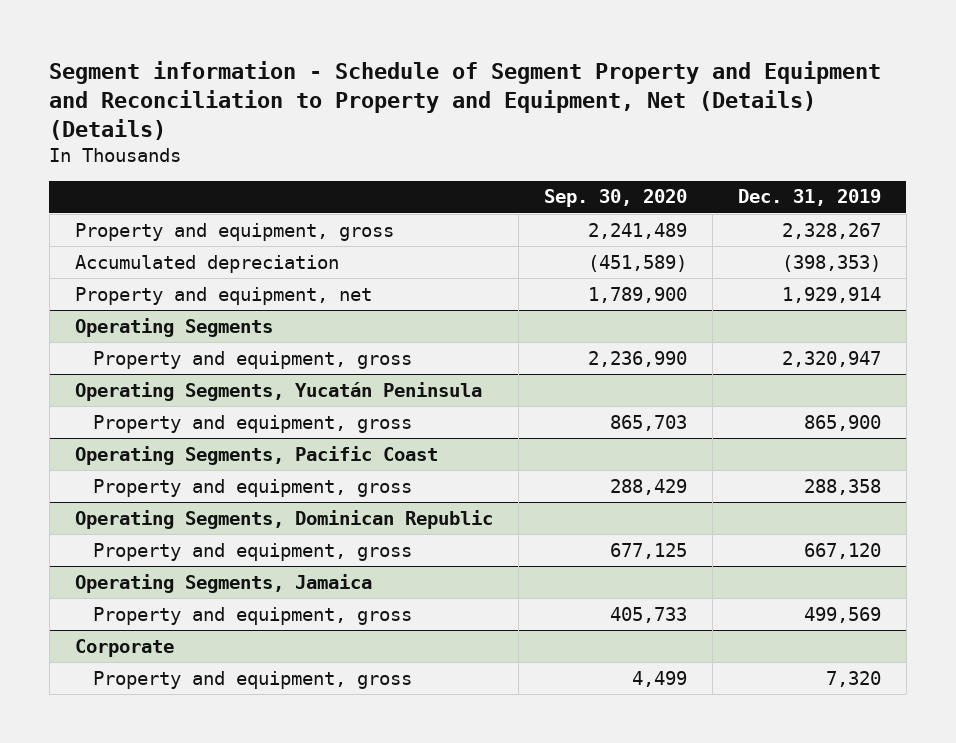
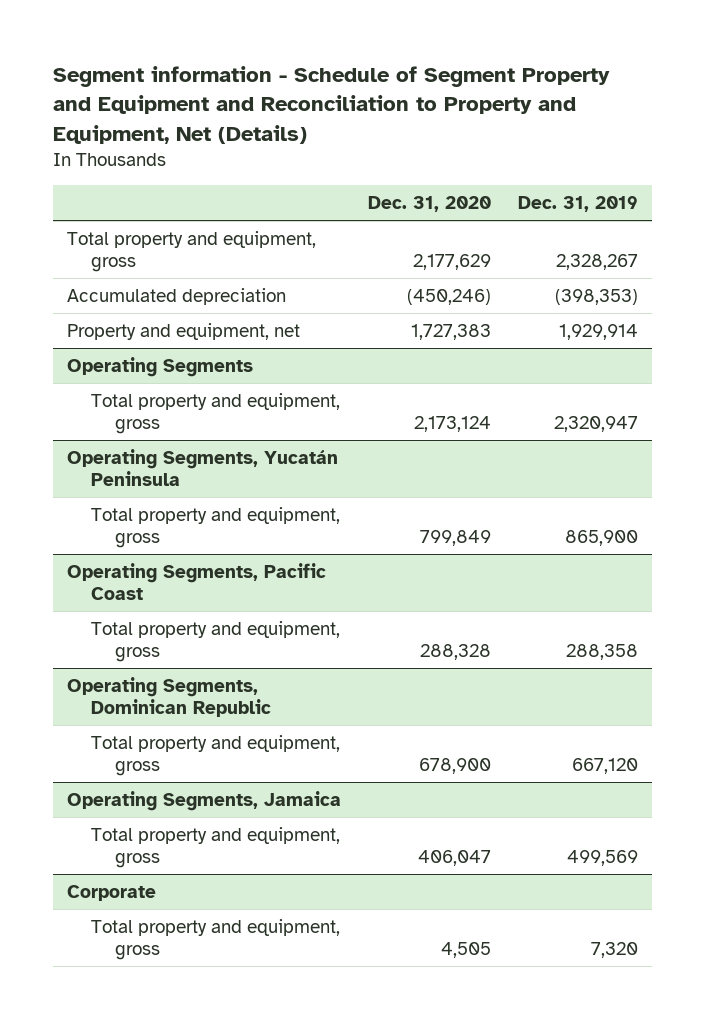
- Segment information - Schedule of Segment Property and Equipment and Reconciliation to Property and Equipment, Net (Details) (Details)
+ Segment information - Schedule of Segment Property and Equipment and Reconciliation to Property and Equipment, Net (Details)
- | Sep. 30, 2020 | Dec. 31, 2019
+ | Dec. 31, 2020 | Dec. 31, 2019
- Property and equipment, gross | 2,241,489 | 2,328,267
+ Total property and equipment, gross | 2,177,629 | 2,328,267
@ Operating Segments
- Property and equipment, gross | 2,236,990 | 2,320,947
+ Total property and equipment, gross | 2,173,124 | 2,320,947
@ Operating Segments, Yucatán Peninsula
- Property and equipment, gross | 865,703 | 865,900
+ Total property and equipment, gross | 799,849 | 865,900
@ Operating Segments, Pacific Coast
- Property and equipment, gross | 288,429 | 288,358
+ Total property and equipment, gross | 288,328 | 288,358
@ Operating Segments, Dominican Republic
- Property and equipment, gross | 677,125 | 667,120
+ Total property and equipment, gross | 678,900 | 667,120
@ Operating Segments, Jamaica
- Property and equipment, gross | 405,733 | 499,569
+ Total property and equipment, gross | 406,047 | 499,569
@ Corporate
- Property and equipment, gross | 4,499 | 7,320
+ Total property and equipment, gross | 4,505 | 7,320

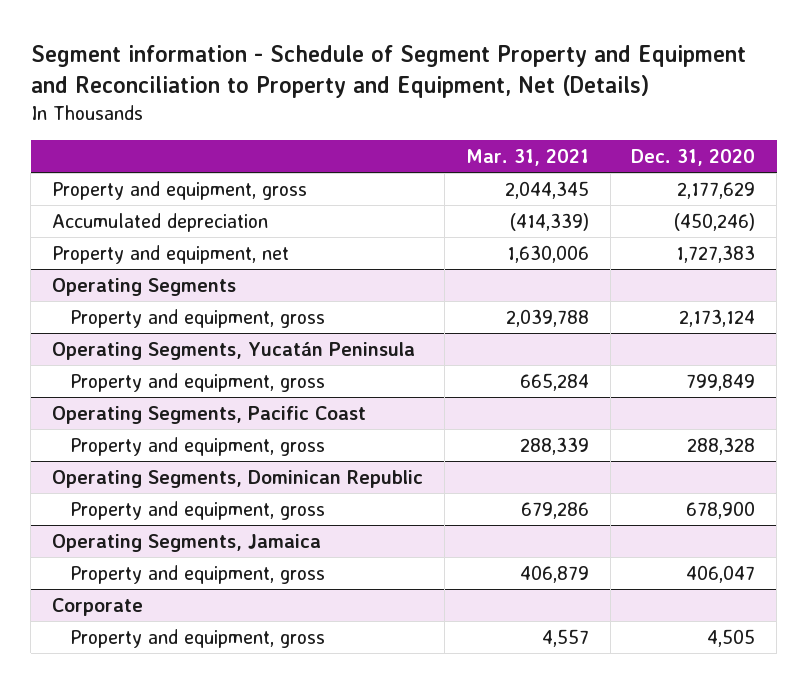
- | Dec. 31, 2020 | Dec. 31, 2019
+ | Mar. 31, 2021 | Dec. 31, 2020
- Total property and equipment, gross | 2,177,629 | 2,328,267
+ Property and equipment, gross | 2,044,345 | 2,177,629
@ Operating Segments
- Total property and equipment, gross | 2,173,124 | 2,320,947
+ Property and equipment, gross | 2,039,788 | 2,173,124
@ Operating Segments, Yucatán Peninsula
- Total property and equipment, gross | 799,849 | 865,900
+ Property and equipment, gross | 665,284 | 799,849
@ Operating Segments, Pacific Coast
- Total property and equipment, gross | 288,328 | 288,358
+ Property and equipment, gross | 288,339 | 288,328
@ Operating Segments, Dominican Republic
- Total property and equipment, gross | 678,900 | 667,120
+ Property and equipment, gross | 679,286 | 678,900
@ Operating Segments, Jamaica
- Total property and equipment, gross | 406,047 | 499,569
+ Property and equipment, gross | 406,879 | 406,047
@ Corporate
- Total property and equipment, gross | 4,505 | 7,320
+ Property and equipment, gross | 4,557 | 4,505

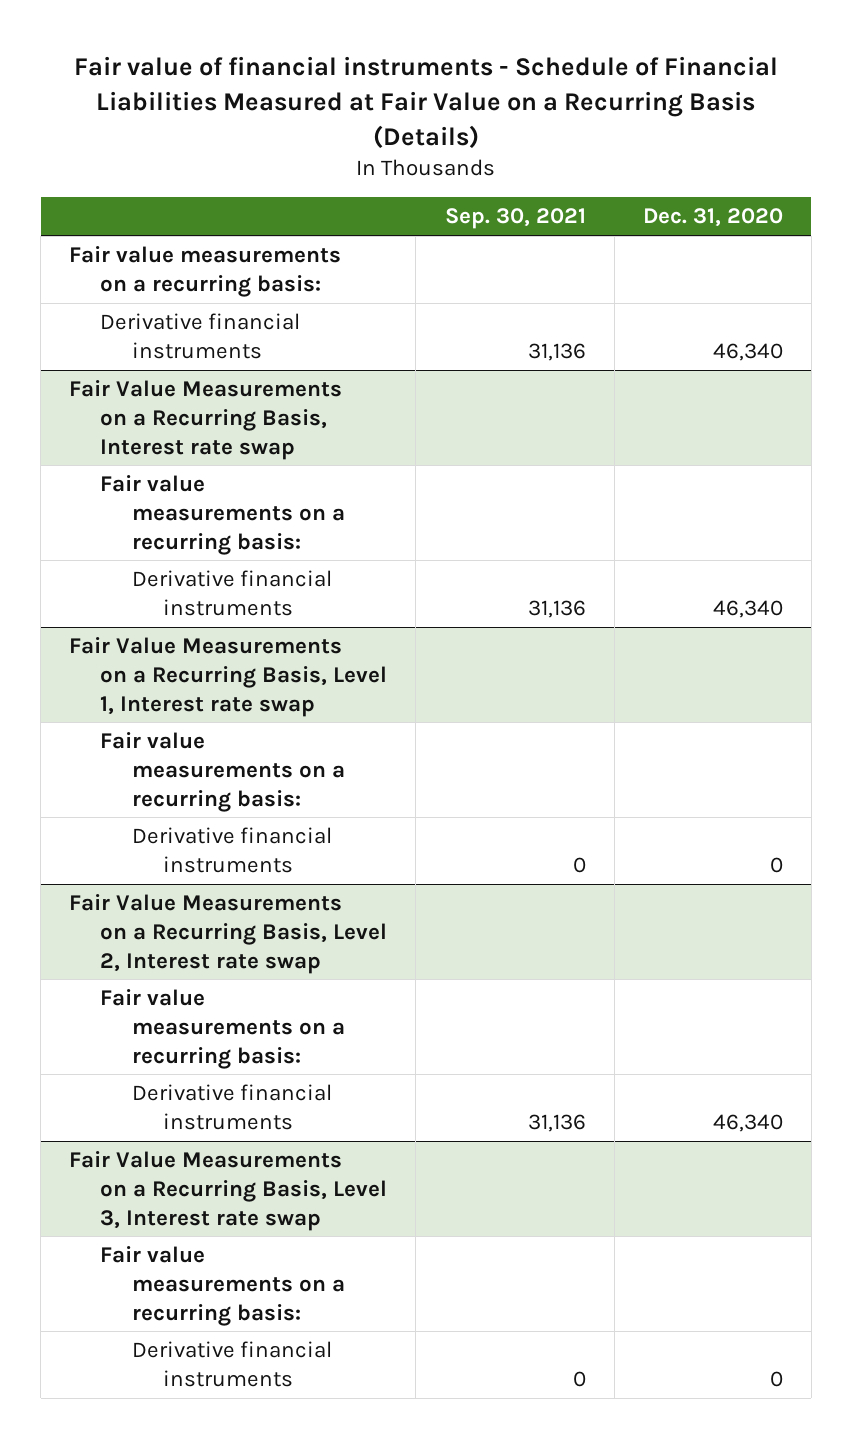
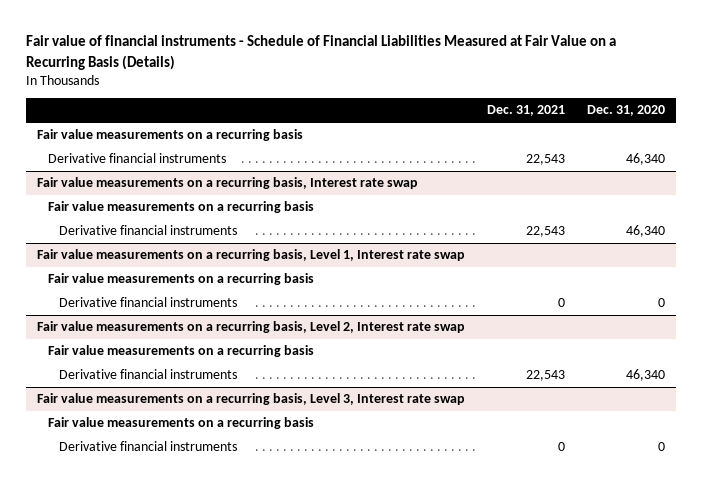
- | Sep. 30, 2021 | Dec. 31, 2020
+ | Dec. 31, 2021 | Dec. 31, 2020
- Fair value measurements on a recurring basis:
+ Fair value measurements on a recurring basis
- Fair Value Measurements on a Recurring Basis, Interest rate swap
- Fair value measurements on a recurring basis:
+ Fair value measurements on a recurring basis, Interest rate swap
+ Fair value measurements on a recurring basis
- Fair Value Measurements on a Recurring Basis, Level 1, Interest rate swap
- Fair value measurements on a recurring basis:
+ Fair value measurements on a recurring basis, Level 1, Interest rate swap
+ Fair value measurements on a recurring basis
- Fair Value Measurements on a Recurring Basis, Level 2, Interest rate swap
- Fair value measurements on a recurring basis:
+ Fair value measurements on a recurring basis, Level 2, Interest rate swap
+ Fair value measurements on a recurring basis
- Fair Value Measurements on a Recurring Basis, Level 3, Interest rate swap
- Fair value measurements on a recurring basis:
+ Fair value measurements on a recurring basis, Level 3, Interest rate swap
+ Fair value measurements on a recurring basis

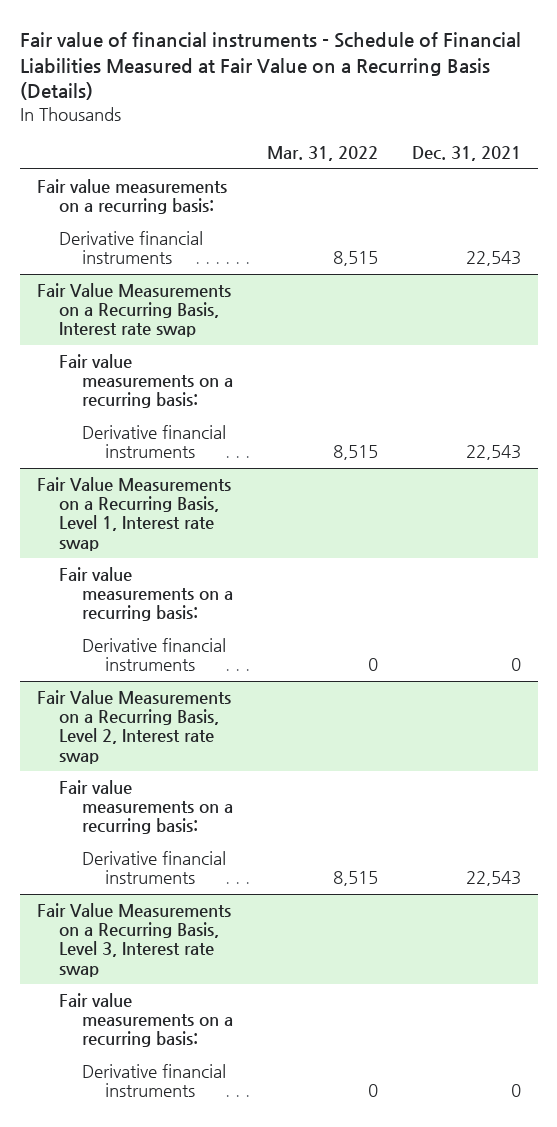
- | Dec. 31, 2021 | Dec. 31, 2020
+ | Mar. 31, 2022 | Dec. 31, 2021
- Fair value measurements on a recurring basis
+ Fair value measurements on a recurring basis:
- Fair value measurements on a recurring basis, Interest rate swap
- Fair value measurements on a recurring basis
+ Fair Value Measurements on a Recurring Basis, Interest rate swap
+ Fair value measurements on a recurring basis:
- Fair value measurements on a recurring basis, Level 1, Interest rate swap
- Fair value measurements on a recurring basis
+ Fair Value Measurements on a Recurring Basis, Level 1, Interest rate swap
+ Fair value measurements on a recurring basis:
- Fair value measurements on a recurring basis, Level 2, Interest rate swap
- Fair value measurements on a recurring basis
+ Fair Value Measurements on a Recurring Basis, Level 2, Interest rate swap
+ Fair value measurements on a recurring basis:
- Fair value measurements on a recurring basis, Level 3, Interest rate swap
- Fair value measurements on a recurring basis
+ Fair Value Measurements on a Recurring Basis, Level 3, Interest rate swap
+ Fair value measurements on a recurring basis:

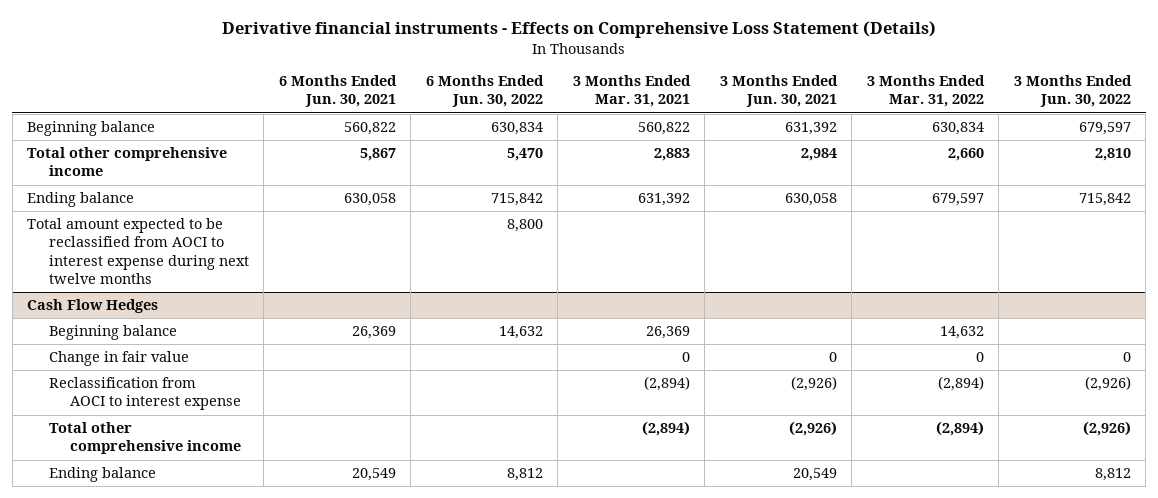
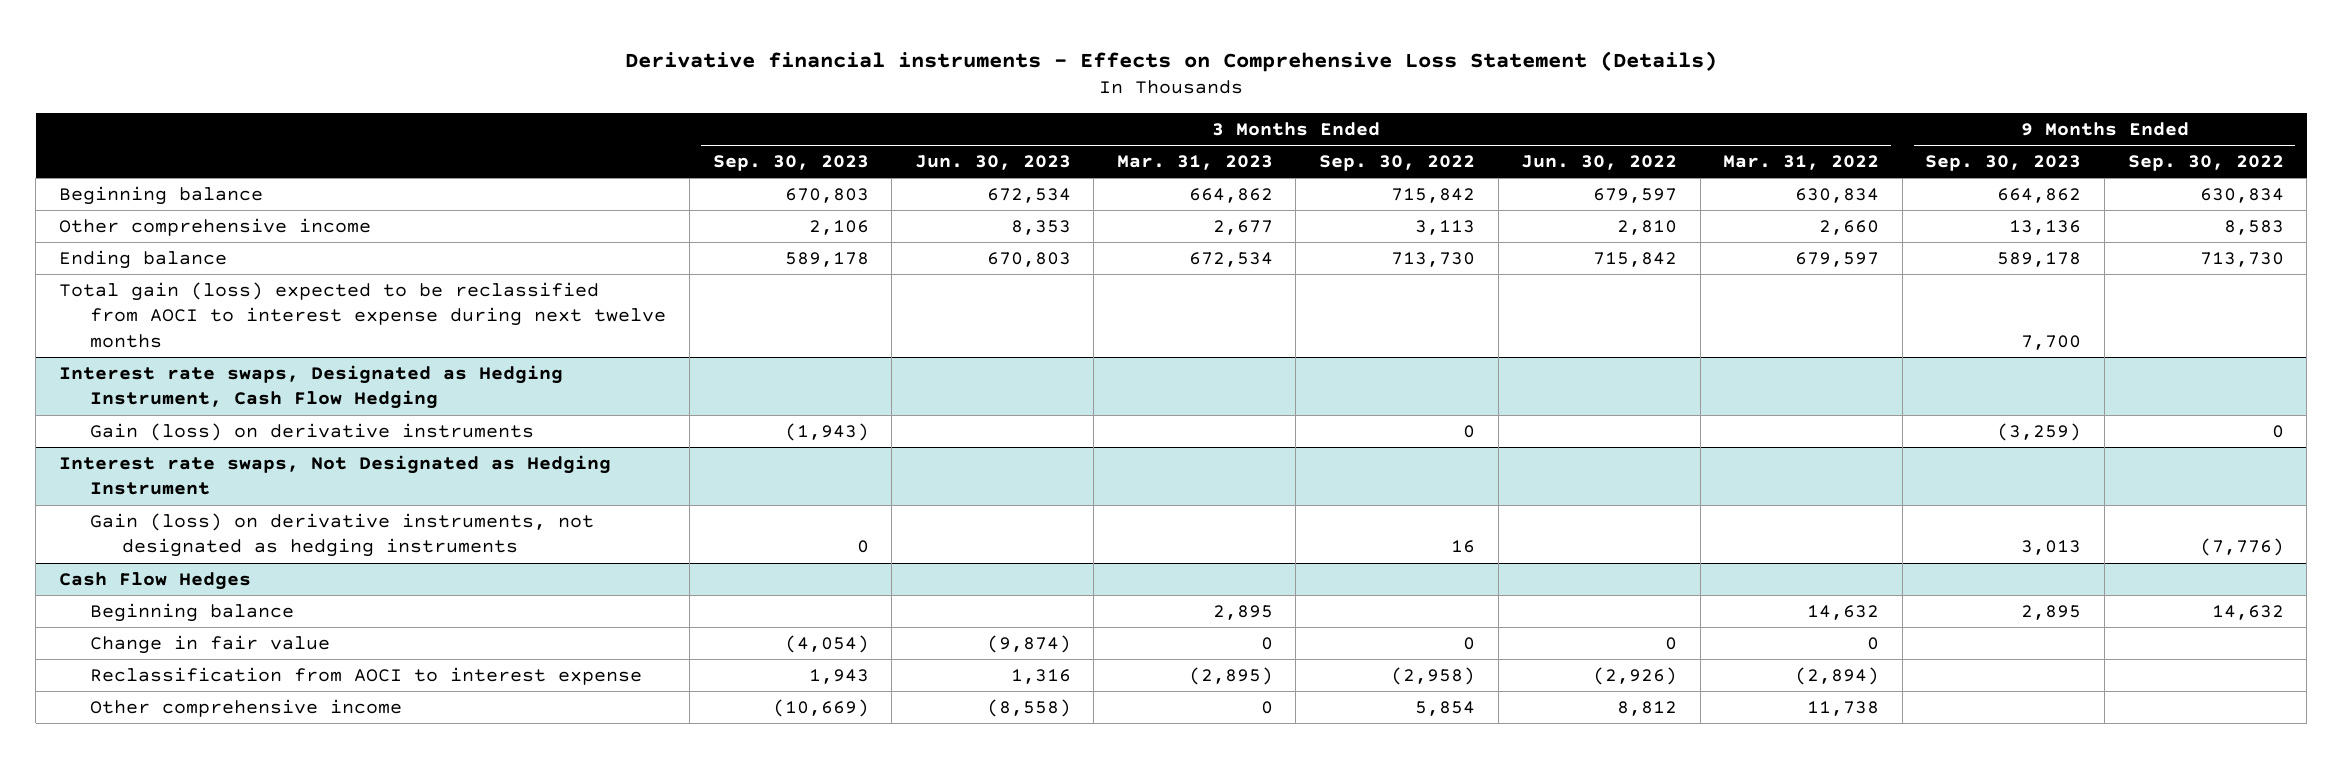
- | 6 Months Ended Jun. 30, 2021 | 6 Months Ended Jun. 30, 2022 | 3 Months Ended Mar. 31, 2021 | 3 Months Ended Jun. 30, 2021 | 3 Months Ended Mar. 31, 2022 | 3 Months Ended Jun. 30, 2022
+ | 3 Months Ended Sep. 30, 2023 | 3 Months Ended Jun. 30, 2023 | 3 Months Ended Mar. 31, 2023 | 3 Months Ended Sep. 30, 2022 | 3 Months Ended Jun. 30, 2022 | 3 Months Ended Mar. 31, 2022 | 9 Months Ended Sep. 30, 2023 | 9 Months Ended Sep. 30, 2022
- Total other comprehensive income | 5,867 | 5,470 | 2,883 | 2,984 | 2,660 | 2,810
+ Other comprehensive income | 2,106 | 8,353 | 2,677 | 3,113 | 2,810 | 2,660 | 13,136 | 8,583
- Total amount expected to be reclassified from AOCI to interest expense during next twelve months | | 8,800 | | | |
+ Total gain (loss) expected to be reclassified from AOCI to interest expense during next twelve months | | | | | | | 7,700 |
+ Interest rate swaps, Designated as Hedging Instrument, Cash Flow Hedging
+ Gain (loss) on derivative instruments | (1,943) | | | 0 | | | (3,259) | 0
+ Interest rate swaps, Not Designated as Hedging Instrument
+ Gain (loss) on derivative instruments, not designated as hedging instruments | 0 | | | 16 | | | 3,013 | (7,776)
@ Cash Flow Hedges
- Total other comprehensive income | | | (2,894) | (2,926) | (2,894) | (2,926)
- Ending balance | 20,549 | 8,812 | | 20,549 | | 8,812
+ Other comprehensive income | (10,669) | (8,558) | 0 | 5,854 | 8,812 | 11,738 | |

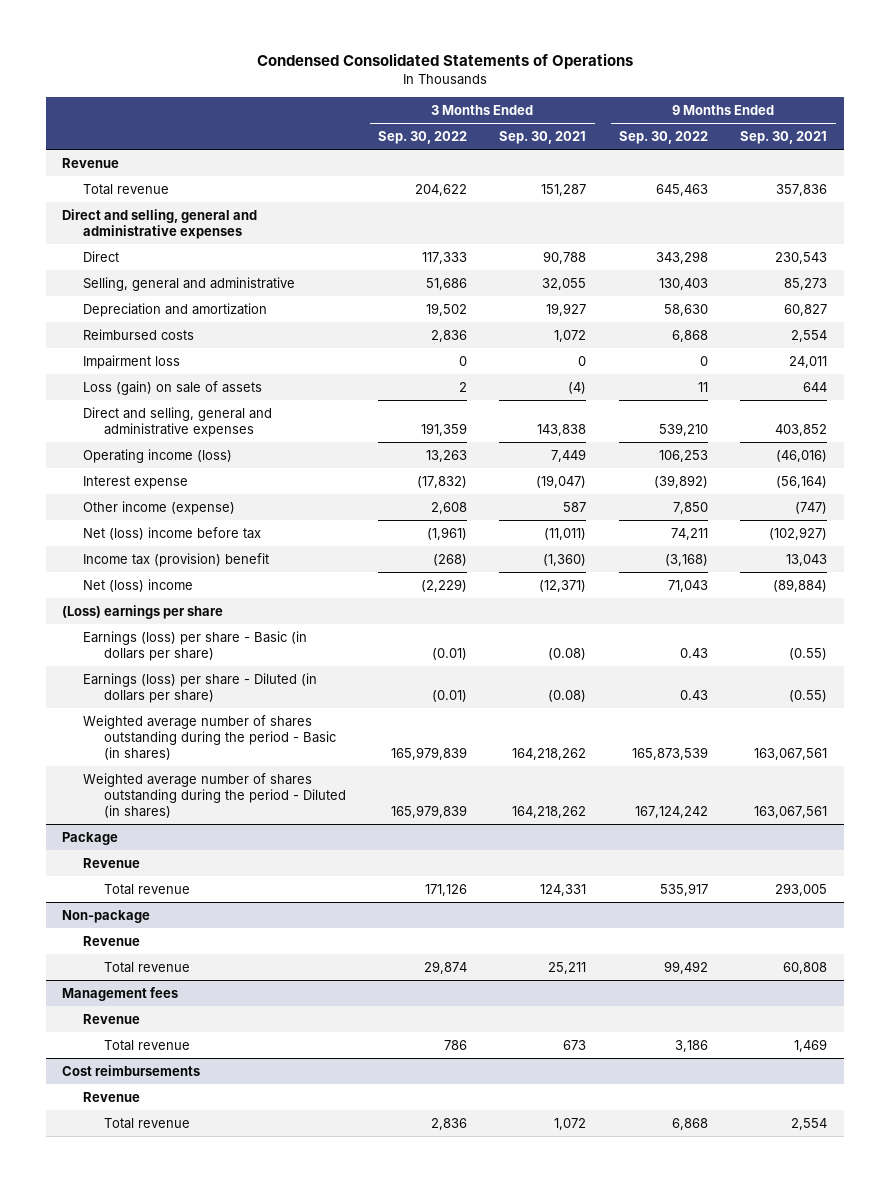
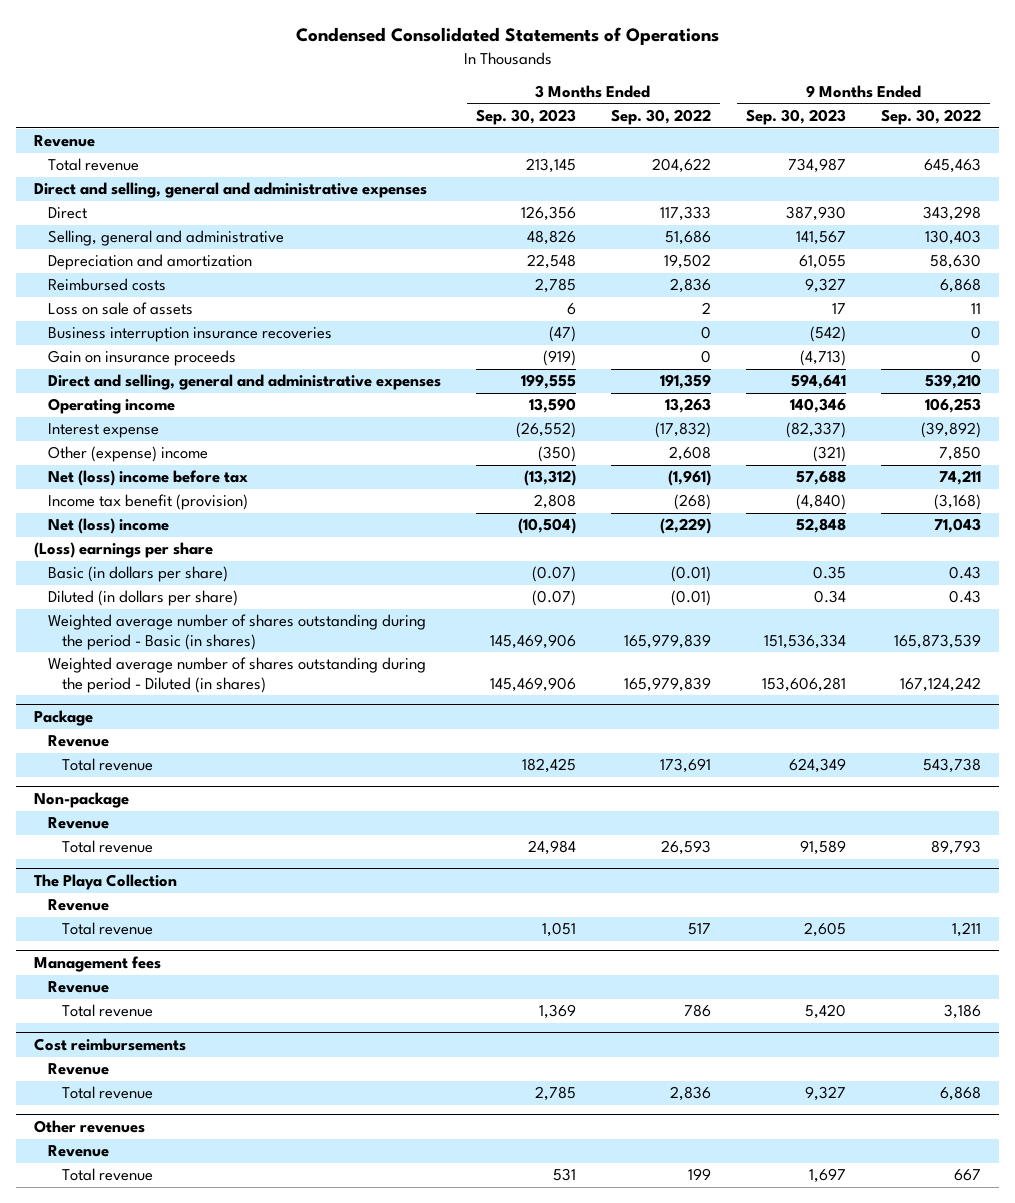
- | 3 Months Ended Sep. 30, 2022 | 3 Months Ended Sep. 30, 2021 | 9 Months Ended Sep. 30, 2022 | 9 Months Ended Sep. 30, 2021
+ | 3 Months Ended Sep. 30, 2023 | 3 Months Ended Sep. 30, 2022 | 9 Months Ended Sep. 30, 2023 | 9 Months Ended Sep. 30, 2022
- Impairment loss | 0 | 0 | 0 | 24,011
- Loss (gain) on sale of assets | 2 | (4) | 11 | 644
+ Loss on sale of assets | 6 | 2 | 17 | 11
+ Business interruption insurance recoveries | (47) | 0 | (542) | 0
+ Gain on insurance proceeds | (919) | 0 | (4,713) | 0
- Operating income (loss) | 13,263 | 7,449 | 106,253 | (46,016)
+ Operating income | 13,590 | 13,263 | 140,346 | 106,253
- Other income (expense) | 2,608 | 587 | 7,850 | (747)
+ Other (expense) income | (350) | 2,608 | (321) | 7,850
- Income tax (provision) benefit | (268) | (1,360) | (3,168) | 13,043
+ Income tax benefit (provision) | 2,808 | (268) | (4,840) | (3,168)
- Earnings (loss) per share - Basic (in dollars per share) | (0.01) | (0.08) | 0.43 | (0.55)
- Earnings (loss) per share - Diluted (in dollars per share) | (0.01) | (0.08) | 0.43 | (0.55)
+ Basic (in dollars per share) | (0.07) | (0.01) | 0.35 | 0.43
+ Diluted (in dollars per share) | (0.07) | (0.01) | 0.34 | 0.43
@ Package
- Total revenue | 171,126 | 124,331 | 535,917 | 293,005
+ Total revenue | 182,425 | 173,691 | 624,349 | 543,738
@ Non-package
- Total revenue | 29,874 | 25,211 | 99,492 | 60,808
+ Total revenue | 24,984 | 26,593 | 91,589 | 89,793
+ The Playa Collection
+ Revenue
+ Total revenue | 1,051 | 517 | 2,605 | 1,211
+ Other revenues
+ Revenue
+ Total revenue | 531 | 199 | 1,697 | 667

